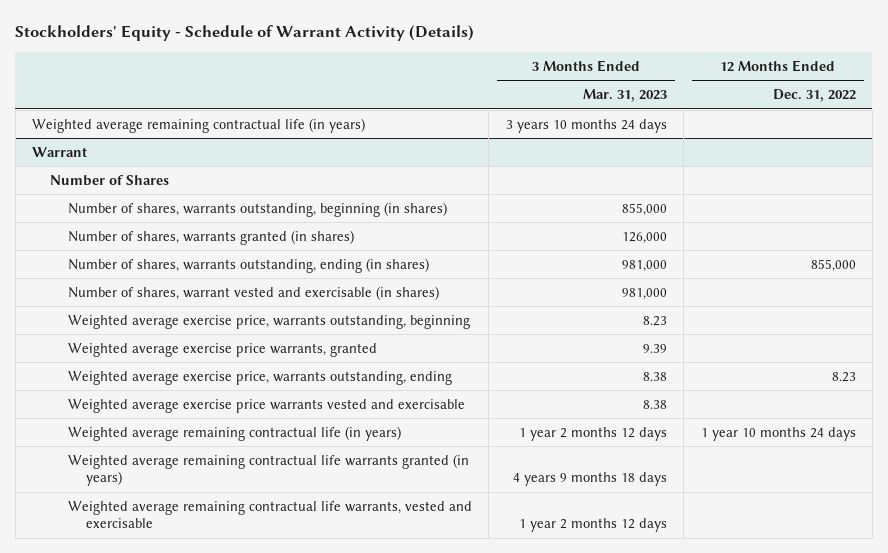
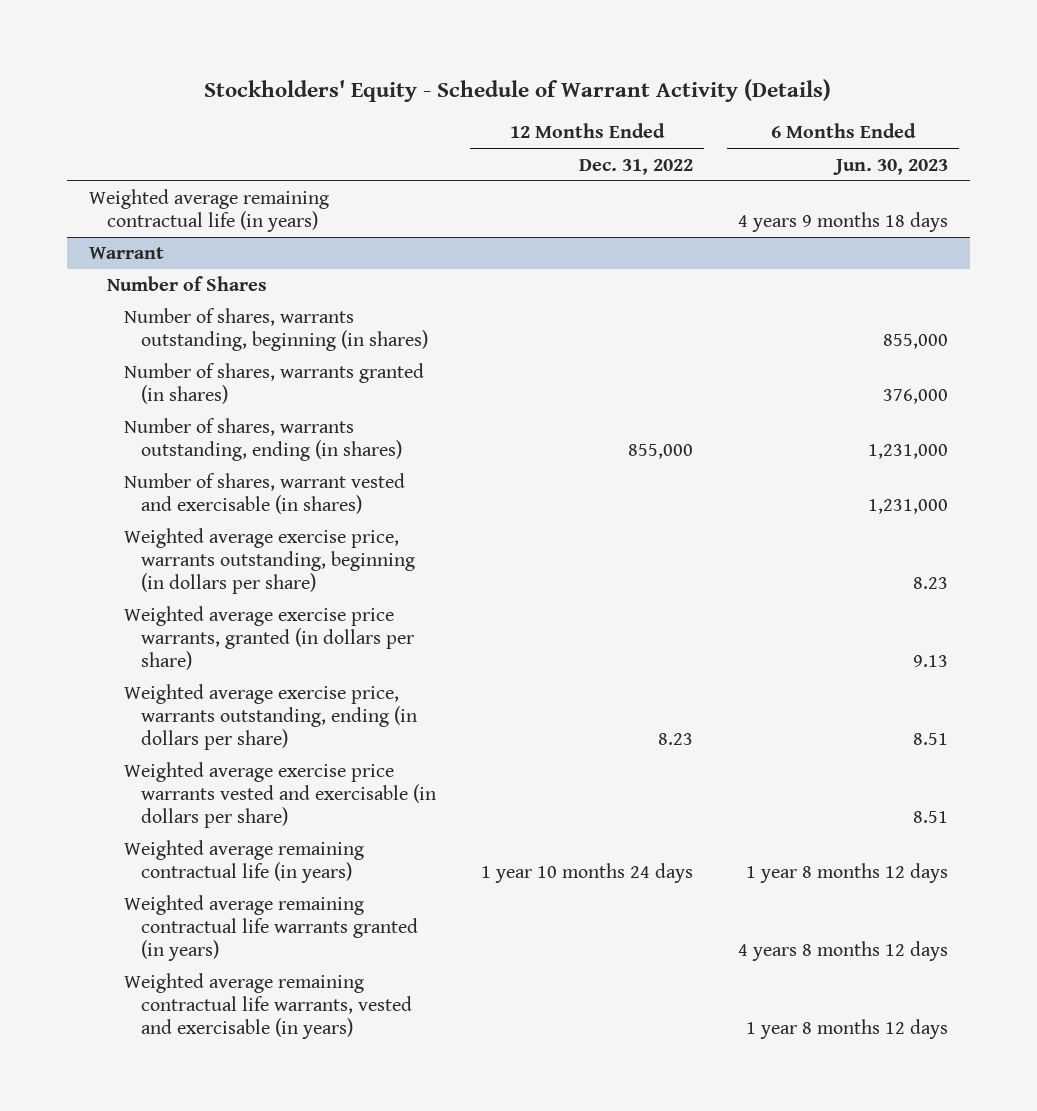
- | 3 Months Ended Mar. 31, 2023 | 12 Months Ended Dec. 31, 2022
+ | 12 Months Ended Dec. 31, 2022 | 6 Months Ended Jun. 30, 2023
@ Warrant
- Weighted average exercise price, warrants outstanding, beginning | 8.23 |
- Weighted average exercise price warrants, granted | 9.39 |
- Weighted average exercise price, warrants outstanding, ending | 8.38 | 8.23
- Weighted average exercise price warrants vested and exercisable | 8.38 |
+ Weighted average exercise price, warrants outstanding, beginning (in dollars per share) | | 8.23
+ Weighted average exercise price warrants, granted (in dollars per share) | | 9.13
+ Weighted average exercise price, warrants outstanding, ending (in dollars per share) | 8.23 | 8.51
+ Weighted average exercise price warrants vested and exercisable (in dollars per share) | | 8.51
- Weighted average remaining contractual life warrants, vested and exercisable | 1 year 2 months 12 days |
+ Weighted average remaining contractual life warrants, vested and exercisable (in years) | | 1 year 8 months 12 days

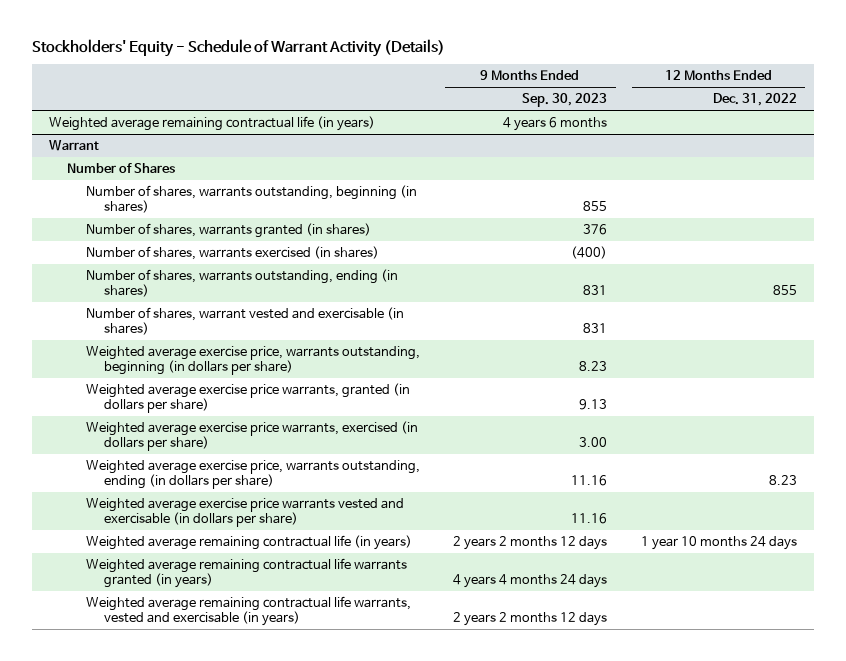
- | 12 Months Ended Dec. 31, 2022 | 6 Months Ended Jun. 30, 2023
+ | 9 Months Ended Sep. 30, 2023 | 12 Months Ended Dec. 31, 2022
@ Warrant
- Number of shares, warrants outstanding, ending (in shares) | 855,000 | 1,231,000
+ Number of shares, warrants exercised (in shares) | (400) |
+ Number of shares, warrants outstanding, ending (in shares) | 831 | 855
+ Weighted average exercise price warrants, exercised (in dollars per share) | 3.00 |

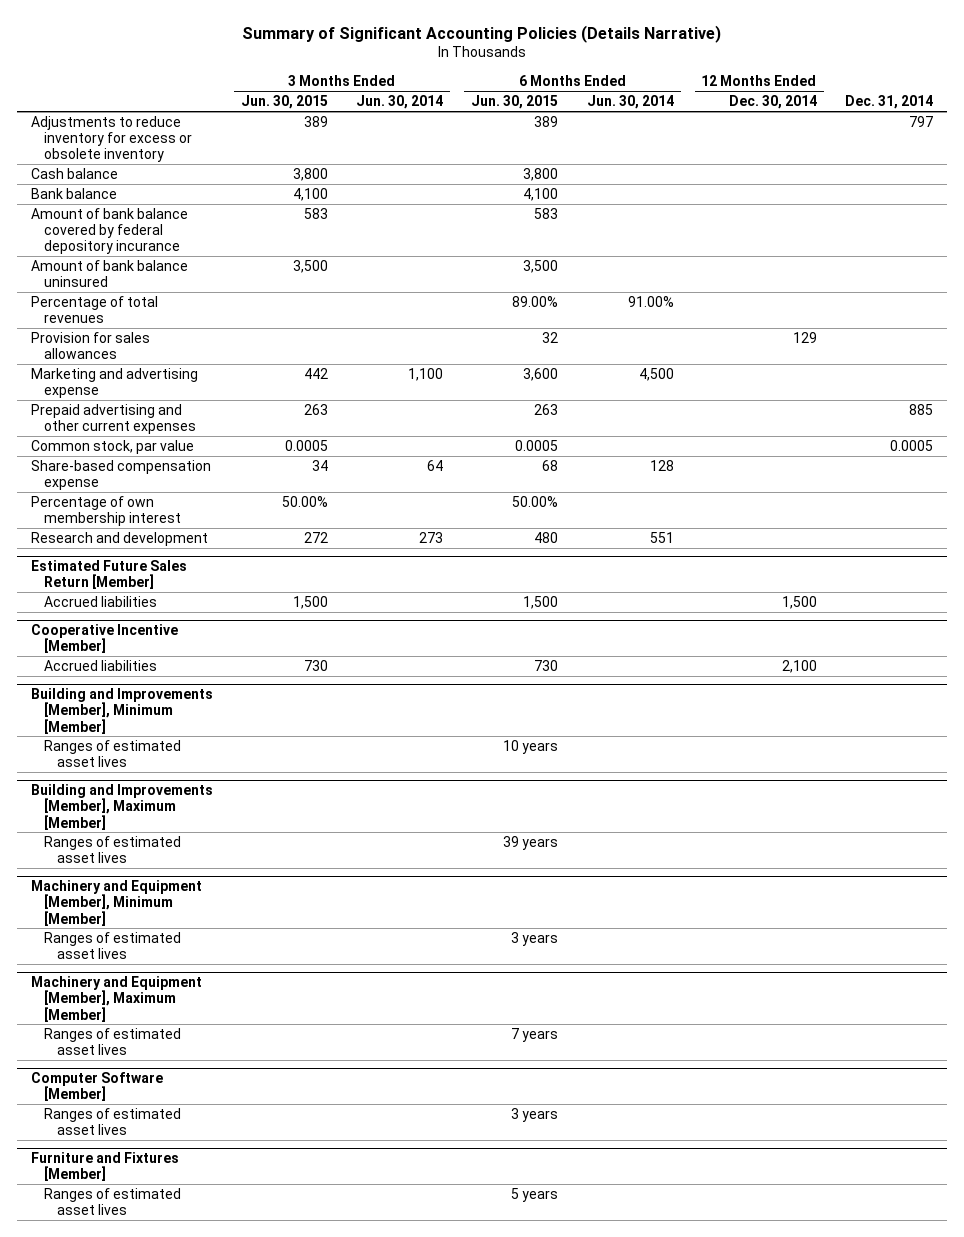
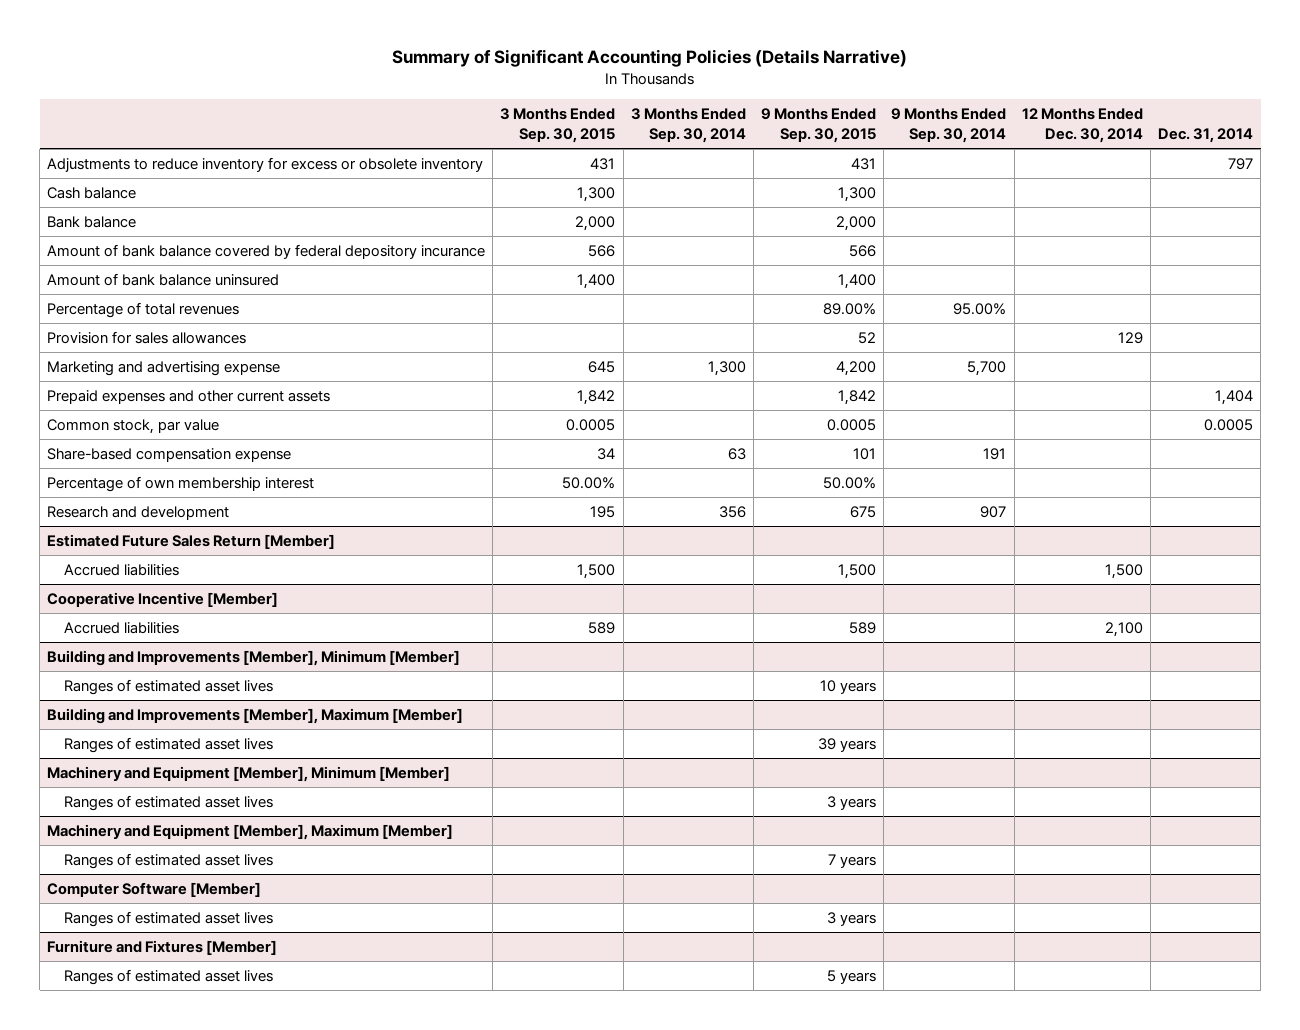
- | 3 Months Ended Jun. 30, 2015 | 3 Months Ended Jun. 30, 2014 | 6 Months Ended Jun. 30, 2015 | 6 Months Ended Jun. 30, 2014 | 12 Months Ended Dec. 30, 2014 | Dec. 31, 2014
+ | 3 Months Ended Sep. 30, 2015 | 3 Months Ended Sep. 30, 2014 | 9 Months Ended Sep. 30, 2015 | 9 Months Ended Sep. 30, 2014 | 12 Months Ended Dec. 30, 2014 | Dec. 31, 2014
- Prepaid advertising and other current expenses | 263 | | 263 | | | 885
+ Prepaid expenses and other current assets | 1,842 | | 1,842 | | | 1,404

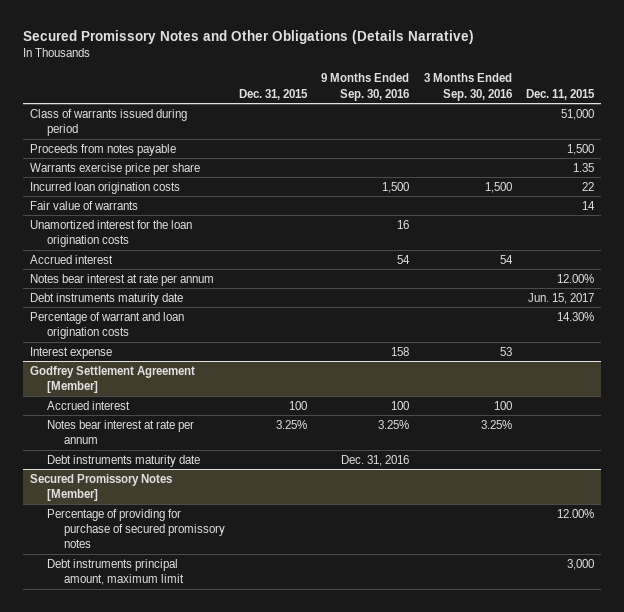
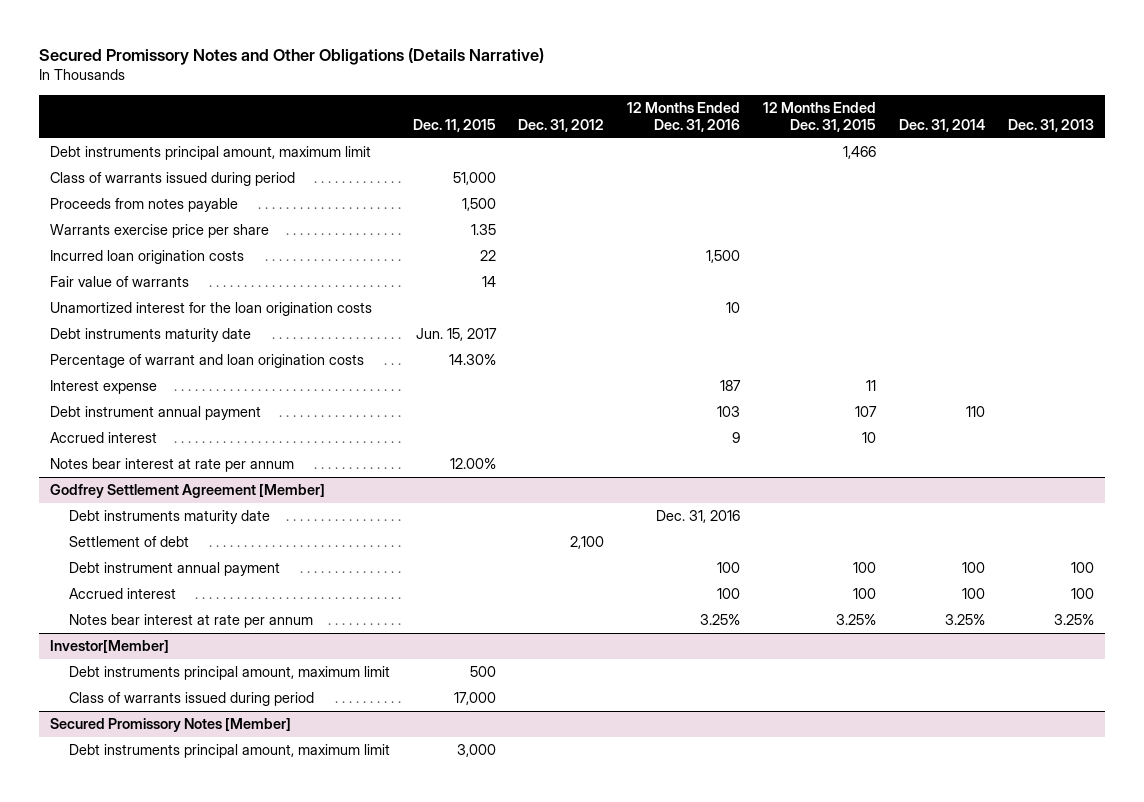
- | Dec. 31, 2015 | 9 Months Ended Sep. 30, 2016 | 3 Months Ended Sep. 30, 2016 | Dec. 11, 2015
+ | Dec. 11, 2015 | Dec. 31, 2012 | 12 Months Ended Dec. 31, 2016 | 12 Months Ended Dec. 31, 2015 | Dec. 31, 2014 | Dec. 31, 2013
+ Debt instruments principal amount, maximum limit | | | | 1,466 | |
+ Debt instrument annual payment | | | 103 | 107 | 110 |
moved down: Accrued interest | | | 9 | 10 | |
moved down: Notes bear interest at rate per annum | 12.00% | | | | |
@ Godfrey Settlement Agreement [Member]
moved up: Debt instruments maturity date | | | Dec. 31, 2016 | | |
+ Settlement of debt | | 2,100 | | | |
+ Debt instrument annual payment | | | 100 | 100 | 100 | 100
+ Investor[Member]
+ Debt instruments principal amount, maximum limit | 500 | | | | |
+ Class of warrants issued during period | 17,000 | | | | |
@ Secured Promissory Notes [Member]
- Percentage of providing for purchase of secured promissory notes | | | | 12.00%

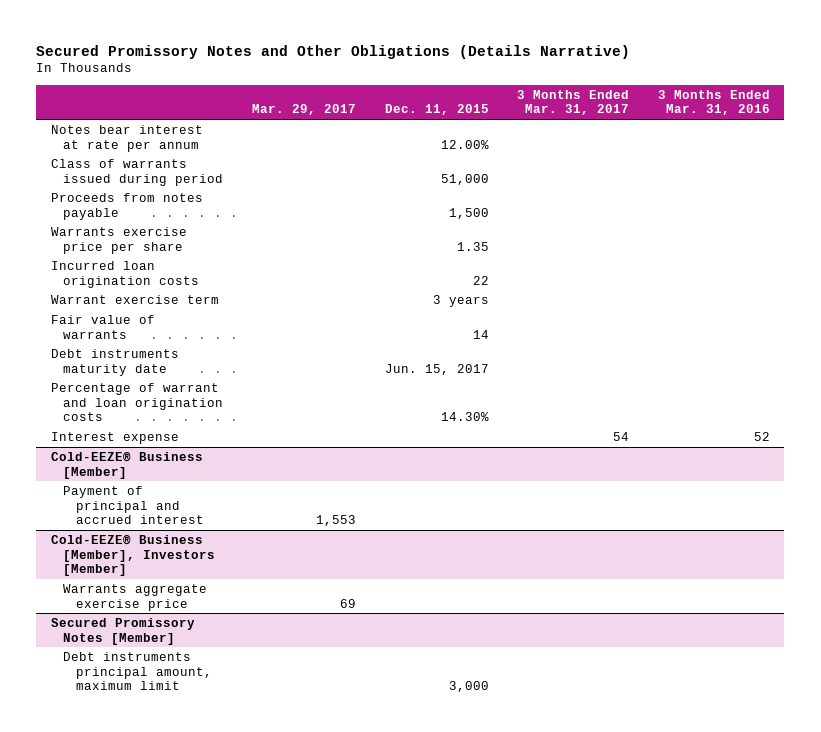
- | Dec. 11, 2015 | Dec. 31, 2012 | 12 Months Ended Dec. 31, 2016 | 12 Months Ended Dec. 31, 2015 | Dec. 31, 2014 | Dec. 31, 2013
+ | Mar. 29, 2017 | Dec. 11, 2015 | 3 Months Ended Mar. 31, 2017 | 3 Months Ended Mar. 31, 2016
- Debt instruments principal amount, maximum limit | | | | 1,466 | |
moved up: Notes bear interest at rate per annum | | 12.00% | |
+ Warrant exercise term | | 3 years | |
- Unamortized interest for the loan origination costs | | | 10 | | |
- Debt instrument annual payment | | | 103 | 107 | 110 |
- Accrued interest | | | 9 | 10 | |
- Godfrey Settlement Agreement [Member]
- Debt instruments maturity date | | | Dec. 31, 2016 | | |
- Settlement of debt | | 2,100 | | | |
- Debt instrument annual payment | | | 100 | 100 | 100 | 100
- Accrued interest | | | 100 | 100 | 100 | 100
- Notes bear interest at rate per annum | | | 3.25% | 3.25% | 3.25% | 3.25%
- Investor[Member]
- Debt instruments principal amount, maximum limit | 500 | | | | |
- Class of warrants issued during period | 17,000 | | | | |
+ Cold-EEZE® Business [Member]
+ Payment of principal and accrued interest | 1,553 | | |
+ Cold-EEZE® Business [Member], Investors [Member]
+ Warrants aggregate exercise price | 69 | | |

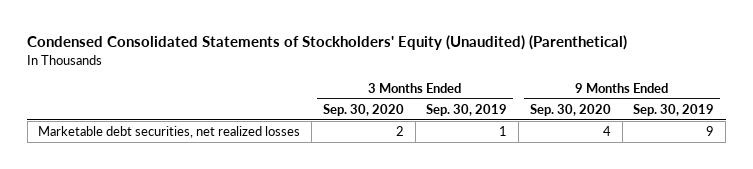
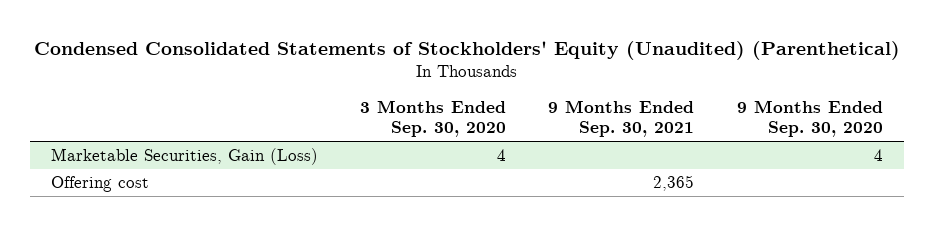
- | 3 Months Ended Sep. 30, 2020 | 3 Months Ended Sep. 30, 2019 | 9 Months Ended Sep. 30, 2020 | 9 Months Ended Sep. 30, 2019
+ | 3 Months Ended Sep. 30, 2020 | 9 Months Ended Sep. 30, 2021 | 9 Months Ended Sep. 30, 2020
- Marketable debt securities, net realized losses | 2 | 1 | 4 | 9
+ Marketable Securities, Gain (Loss) | 4 | | 4
+ Offering cost | | 2,365 |

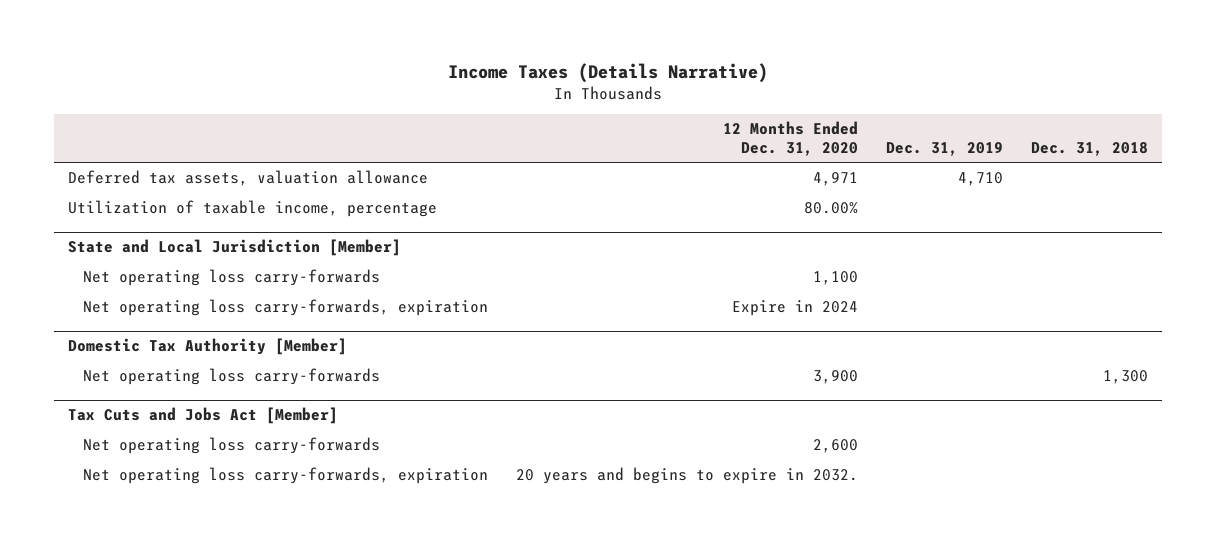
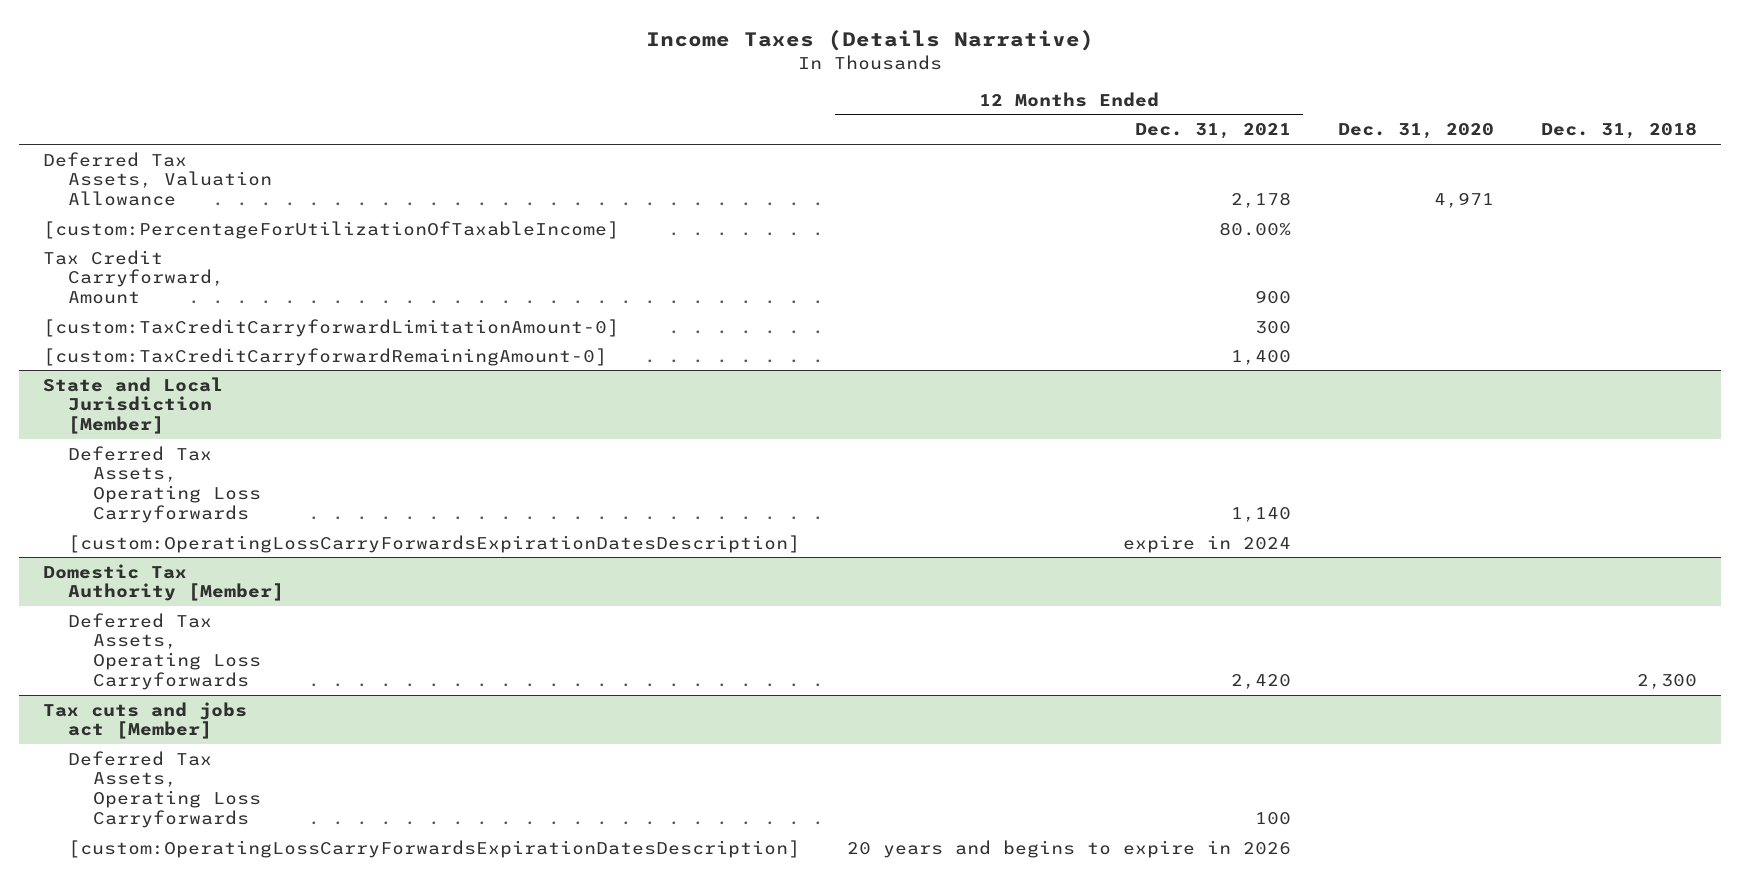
- | 12 Months Ended Dec. 31, 2020 | Dec. 31, 2019 | Dec. 31, 2018
+ | 12 Months Ended Dec. 31, 2021 | Dec. 31, 2020 | Dec. 31, 2018
- Deferred tax assets, valuation allowance | 4,971 | 4,710 |
- Utilization of taxable income, percentage | 80.00% | |
+ Deferred Tax Assets, Valuation Allowance | 2,178 | 4,971 |
+ [custom:PercentageForUtilizationOfTaxableIncome] | 80.00% | |
+ Tax Credit Carryforward, Amount | 900 | |
+ [custom:TaxCreditCarryforwardLimitationAmount-0] | 300 | |
+ [custom:TaxCreditCarryforwardRemainingAmount-0] | 1,400 | |
@ State and Local Jurisdiction [Member]
- Net operating loss carry-forwards | 1,100 | |
- Net operating loss carry-forwards, expiration | Expire in 2024 | |
+ Deferred Tax Assets, Operating Loss Carryforwards | 1,140 | |
+ [custom:OperatingLossCarryForwardsExpirationDatesDescription] | expire in 2024 | |
@ Domestic Tax Authority [Member]
- Net operating loss carry-forwards | 3,900 | | 1,300
- Tax Cuts and Jobs Act [Member]
- Net operating loss carry-forwards | 2,600 | |
- Net operating loss carry-forwards, expiration | 20 years and begins to expire in 2032. | |
@ Domestic Tax Authority [Member]
+ Deferred Tax Assets, Operating Loss Carryforwards | 2,420 | | 2,300
+ Tax cuts and jobs act [Member]
+ Deferred Tax Assets, Operating Loss Carryforwards | 100 | |
+ [custom:OperatingLossCarryForwardsExpirationDatesDescription] | 20 years and begins to expire in 2026 | |

